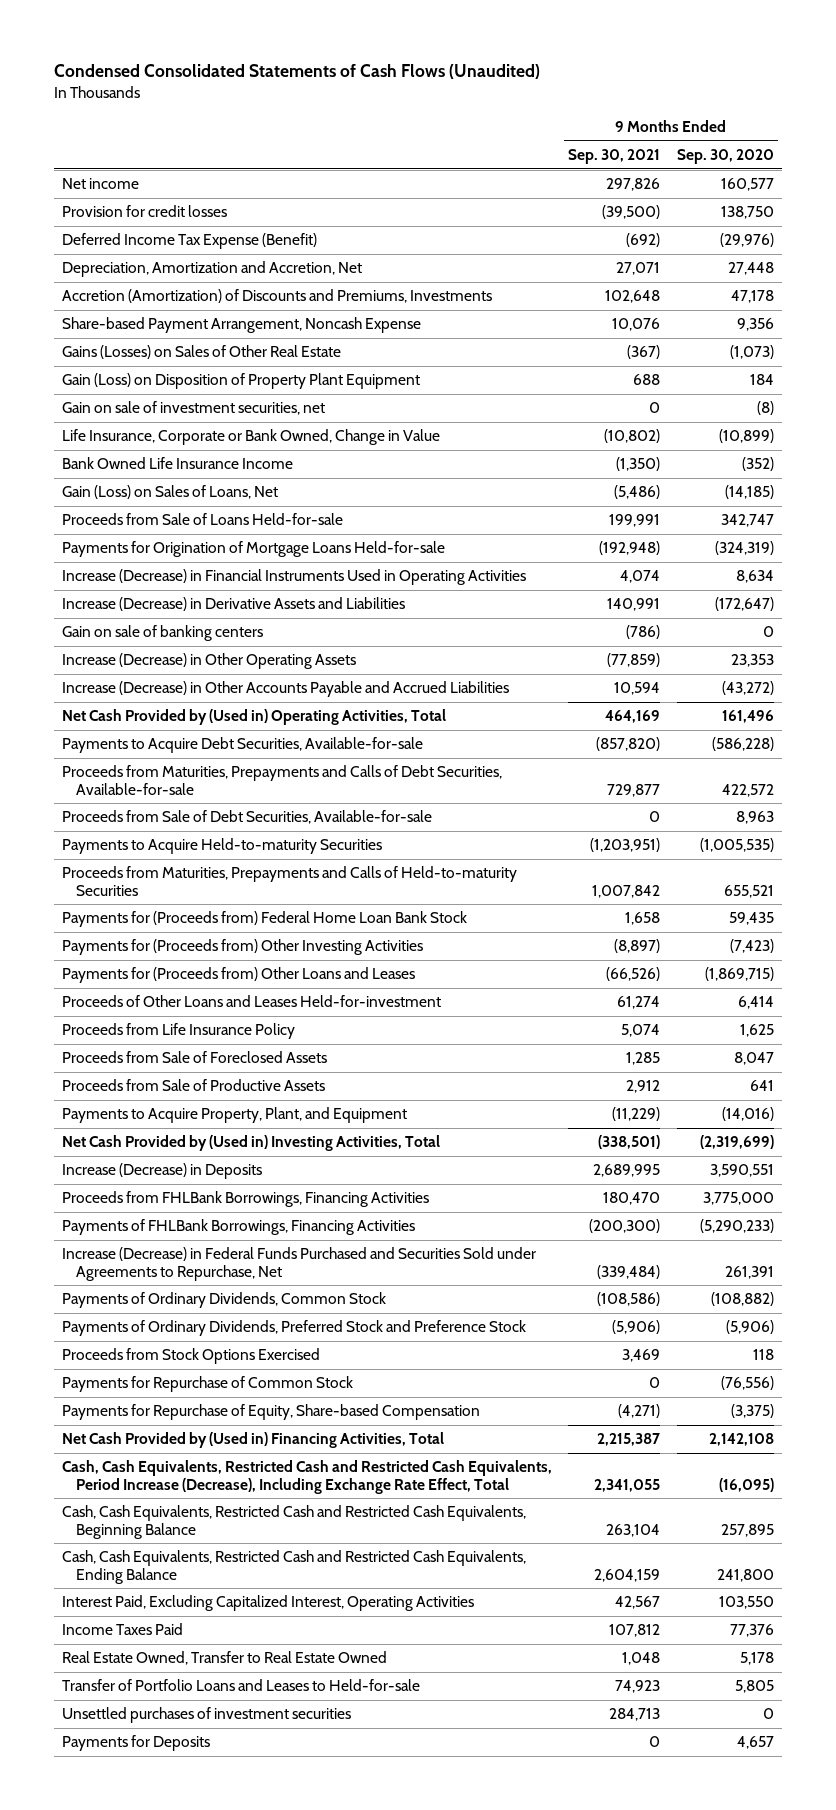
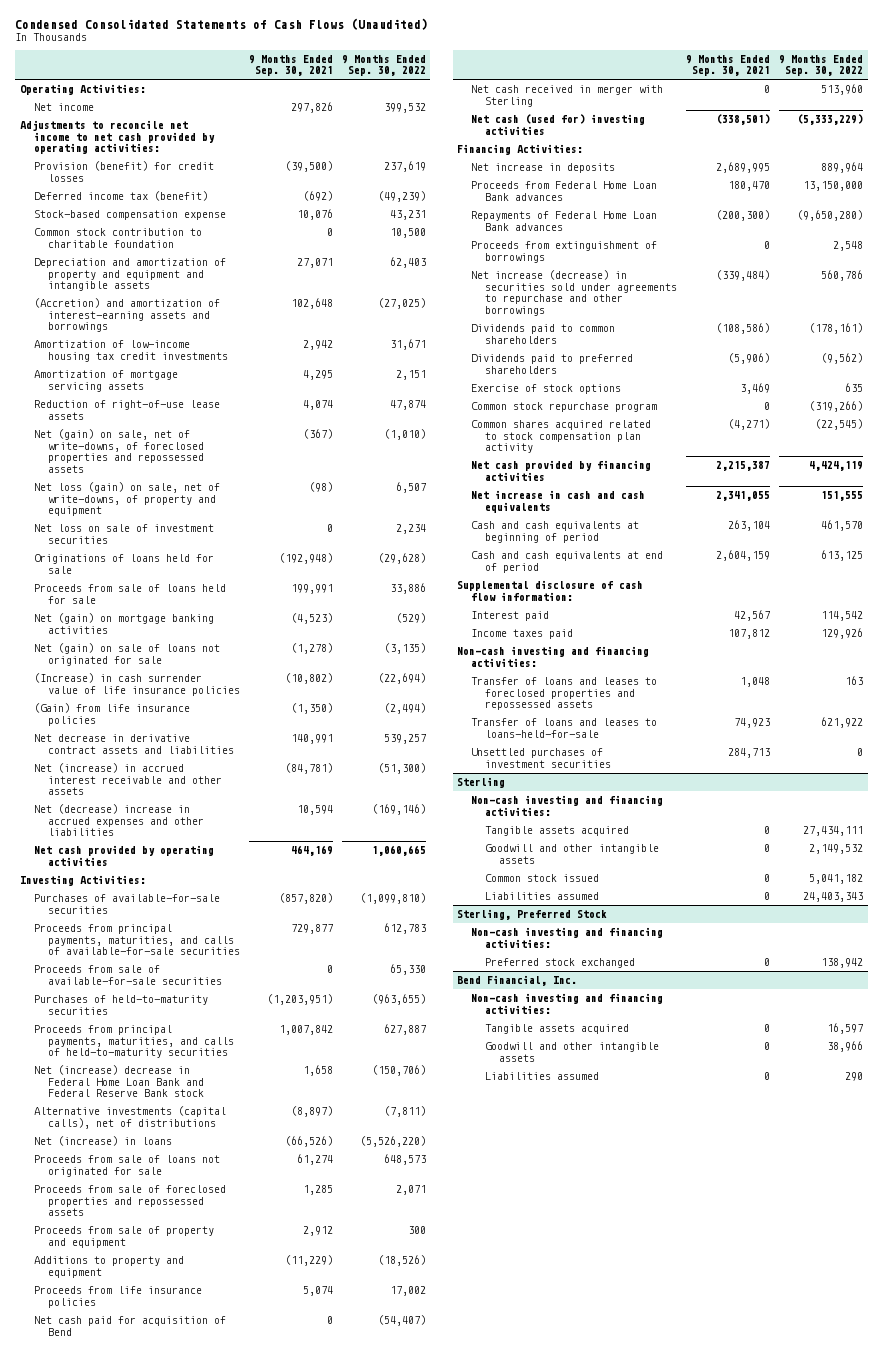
- | 9 Months Ended Sep. 30, 2021 | 9 Months Ended Sep. 30, 2020
+ | 9 Months Ended Sep. 30, 2021 | 9 Months Ended Sep. 30, 2022
+ Operating Activities:
- Provision for credit losses | (39,500) | 138,750
- Deferred Income Tax Expense (Benefit) | (692) | (29,976)
- Depreciation, Amortization and Accretion, Net | 27,071 | 27,448
- Accretion (Amortization) of Discounts and Premiums, Investments | 102,648 | 47,178
- Share-based Payment Arrangement, Noncash Expense | 10,076 | 9,356
- Gains (Losses) on Sales of Other Real Estate | (367) | (1,073)
- Gain (Loss) on Disposition of Property Plant Equipment | 688 | 184
- Gain on sale of investment securities, net | 0 | (8)
- Life Insurance, Corporate or Bank Owned, Change in Value | (10,802) | (10,899)
- Bank Owned Life Insurance Income | (1,350) | (352)
- Gain (Loss) on Sales of Loans, Net | (5,486) | (14,185)
- Proceeds from Sale of Loans Held-for-sale | 199,991 | 342,747
- Payments for Origination of Mortgage Loans Held-for-sale | (192,948) | (324,319)
- Increase (Decrease) in Financial Instruments Used in Operating Activities | 4,074 | 8,634
- Increase (Decrease) in Derivative Assets and Liabilities | 140,991 | (172,647)
- Gain on sale of banking centers | (786) | 0
- Increase (Decrease) in Other Operating Assets | (77,859) | 23,353
- Increase (Decrease) in Other Accounts Payable and Accrued Liabilities | 10,594 | (43,272)
- Net Cash Provided by (Used in) Operating Activities, Total | 464,169 | 161,496
- Payments to Acquire Debt Securities, Available-for-sale | (857,820) | (586,228)
- Proceeds from Maturities, Prepayments and Calls of Debt Securities, Available-for-sale | 729,877 | 422,572
- Proceeds from Sale of Debt Securities, Available-for-sale | 0 | 8,963
- Payments to Acquire Held-to-maturity Securities | (1,203,951) | (1,005,535)
- Proceeds from Maturities, Prepayments and Calls of Held-to-maturity Securities | 1,007,842 | 655,521
- Payments for (Proceeds from) Federal Home Loan Bank Stock | 1,658 | 59,435
- Payments for (Proceeds from) Other Investing Activities | (8,897) | (7,423)
- Payments for (Proceeds from) Other Loans and Leases | (66,526) | (1,869,715)
- Proceeds of Other Loans and Leases Held-for-investment | 61,274 | 6,414
- Proceeds from Life Insurance Policy | 5,074 | 1,625
- Proceeds from Sale of Foreclosed Assets | 1,285 | 8,047
- Proceeds from Sale of Productive Assets | 2,912 | 641
- Payments to Acquire Property, Plant, and Equipment | (11,229) | (14,016)
- Net Cash Provided by (Used in) Investing Activities, Total | (338,501) | (2,319,699)
- Increase (Decrease) in Deposits | 2,689,995 | 3,590,551
- Proceeds from FHLBank Borrowings, Financing Activities | 180,470 | 3,775,000
- Payments of FHLBank Borrowings, Financing Activities | (200,300) | (5,290,233)
- Increase (Decrease) in Federal Funds Purchased and Securities Sold under Agreements to Repurchase, Net | (339,484) | 261,391
- Payments of Ordinary Dividends, Common Stock | (108,586) | (108,882)
- Payments of Ordinary Dividends, Preferred Stock and Preference Stock | (5,906) | (5,906)
- Proceeds from Stock Options Exercised | 3,469 | 118
- Payments for Repurchase of Common Stock | 0 | (76,556)
- Payments for Repurchase of Equity, Share-based Compensation | (4,271) | (3,375)
- Net Cash Provided by (Used in) Financing Activities, Total | 2,215,387 | 2,142,108
- Cash, Cash Equivalents, Restricted Cash and Restricted Cash Equivalents, Period Increase (Decrease), Including Exchange Rate Effect, Total | 2,341,055 | (16,095)
- Cash, Cash Equivalents, Restricted Cash and Restricted Cash Equivalents, Beginning Balance | 263,104 | 257,895
- Cash, Cash Equivalents, Restricted Cash and Restricted Cash Equivalents, Ending Balance | 2,604,159 | 241,800
- Interest Paid, Excluding Capitalized Interest, Operating Activities | 42,567 | 103,550
- Income Taxes Paid | 107,812 | 77,376
- Real Estate Owned, Transfer to Real Estate Owned | 1,048 | 5,178
- Transfer of Portfolio Loans and Leases to Held-for-sale | 74,923 | 5,805
+ Adjustments to reconcile net income to net cash provided by operating activities:
+ Provision (benefit) for credit losses | (39,500) | 237,619
+ Deferred income tax (benefit) | (692) | (49,239)
+ Stock-based compensation expense | 10,076 | 43,231
+ Common stock contribution to charitable foundation | 0 | 10,500
+ Depreciation and amortization of property and equipment and intangible assets | 27,071 | 62,403
+ (Accretion) and amortization of interest-earning assets and borrowings | 102,648 | (27,025)
+ Amortization of low-income housing tax credit investments | 2,942 | 31,671
+ Amortization of mortgage servicing assets | 4,295 | 2,151
+ Reduction of right-of-use lease assets | 4,074 | 47,874
+ Net (gain) on sale, net of write-downs, of foreclosed properties and repossessed assets | (367) | (1,010)
+ Net loss (gain) on sale, net of write-downs, of property and equipment | (98) | 6,507
+ Net loss on sale of investment securities | 0 | 2,234
+ Originations of loans held for sale | (192,948) | (29,628)
+ Proceeds from sale of loans held for sale | 199,991 | 33,886
+ Net (gain) on mortgage banking activities | (4,523) | (529)
+ Net (gain) on sale of loans not originated for sale | (1,278) | (3,135)
+ (Increase) in cash surrender value of life insurance policies | (10,802) | (22,694)
+ (Gain) from life insurance policies | (1,350) | (2,494)
+ Net decrease in derivative contract assets and liabilities | 140,991 | 539,257
+ Net (increase) in accrued interest receivable and other assets | (84,781) | (51,300)
+ Net (decrease) increase in accrued expenses and other liabilities | 10,594 | (169,146)
+ Net cash provided by operating activities | 464,169 | 1,060,665
+ Investing Activities:
+ Purchases of available-for-sale securities | (857,820) | (1,099,810)
+ Proceeds from principal payments, maturities, and calls of available-for-sale securities | 729,877 | 612,783
+ Proceeds from sale of available-for-sale securities | 0 | 65,330
+ Purchases of held-to-maturity securities | (1,203,951) | (963,655)
+ Proceeds from principal payments, maturities, and calls of held-to-maturity securities | 1,007,842 | 627,887
+ Net (increase) decrease in Federal Home Loan Bank and Federal Reserve Bank stock | 1,658 | (150,706)
+ Alternative investments (capital calls), net of distributions | (8,897) | (7,811)
+ Net (increase) in loans | (66,526) | (5,526,220)
+ Proceeds from sale of loans not originated for sale | 61,274 | 648,573
+ Proceeds from sale of foreclosed properties and repossessed assets | 1,285 | 2,071
+ Proceeds from sale of property and equipment | 2,912 | 300
+ Additions to property and equipment | (11,229) | (18,526)
+ Proceeds from life insurance policies | 5,074 | 17,002
+ Net cash paid for acquisition of Bend | 0 | (54,407)
+ Net cash received in merger with Sterling | 0 | 513,960
+ Net cash (used for) investing activities | (338,501) | (5,333,229)
+ Financing Activities:
+ Net increase in deposits | 2,689,995 | 889,964
+ Proceeds from Federal Home Loan Bank advances | 180,470 | 13,150,000
+ Repayments of Federal Home Loan Bank advances | (200,300) | (9,650,280)
+ Proceeds from extinguishment of borrowings | 0 | 2,548
+ Net increase (decrease) in securities sold under agreements to repurchase and other borrowings | (339,484) | 560,786
+ Dividends paid to common shareholders | (108,586) | (178,161)
+ Dividends paid to preferred shareholders | (5,906) | (9,562)
+ Exercise of stock options | 3,469 | 635
+ Common stock repurchase program | 0 | (319,266)
+ Common shares acquired related to stock compensation plan activity | (4,271) | (22,545)
+ Net cash provided by financing activities | 2,215,387 | 4,424,119
+ Net increase in cash and cash equivalents | 2,341,055 | 151,555
+ Cash and cash equivalents at beginning of period | 263,104 | 461,570
+ Cash and cash equivalents at end of period | 2,604,159 | 613,125
+ Supplemental disclosure of cash flow information:
+ Interest paid | 42,567 | 114,542
+ Income taxes paid | 107,812 | 129,926
+ Non-cash investing and financing activities:
+ Transfer of loans and leases to foreclosed properties and repossessed assets | 1,048 | 163
+ Transfer of loans and leases to loans-held-for-sale | 74,923 | 621,922
- Payments for Deposits | 0 | 4,657
+ Sterling
+ Non-cash investing and financing activities:
+ Tangible assets acquired | 0 | 27,434,111
+ Goodwill and other intangible assets | 0 | 2,149,532
+ Common stock issued | 0 | 5,041,182
+ Liabilities assumed | 0 | 24,403,343
+ Sterling, Preferred Stock
+ Non-cash investing and financing activities:
+ Preferred stock exchanged | 0 | 138,942
+ Bend Financial, Inc.
+ Non-cash investing and financing activities:
+ Tangible assets acquired | 0 | 16,597
+ Goodwill and other intangible assets | 0 | 38,966
+ Liabilities assumed | 0 | 290

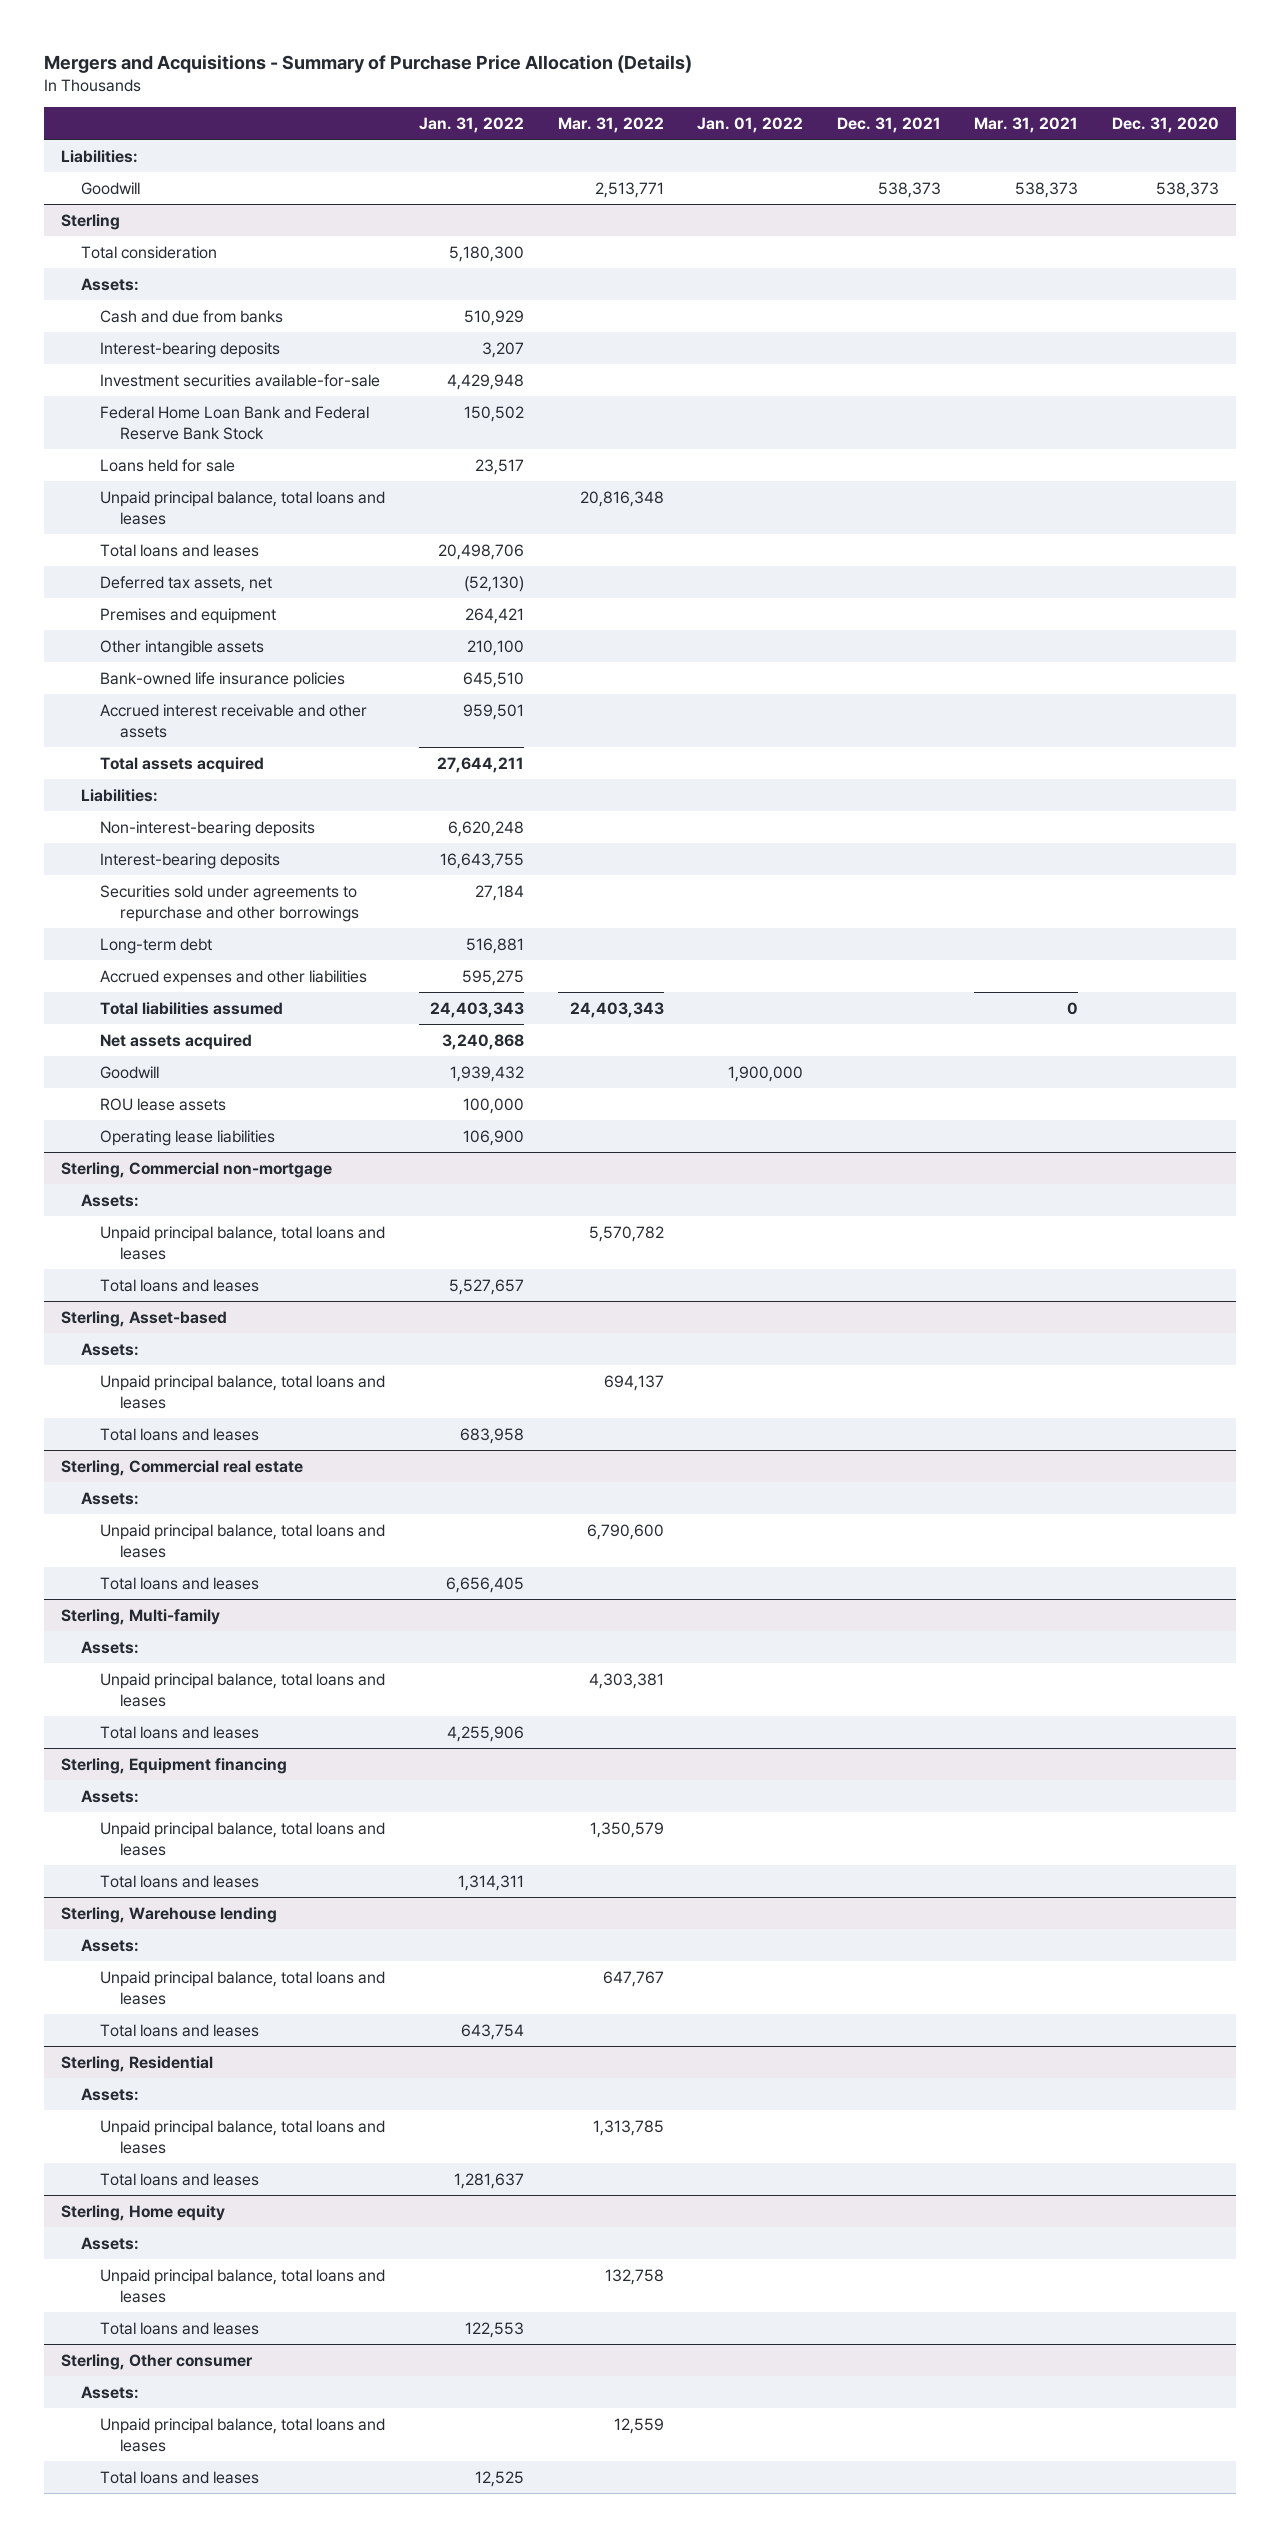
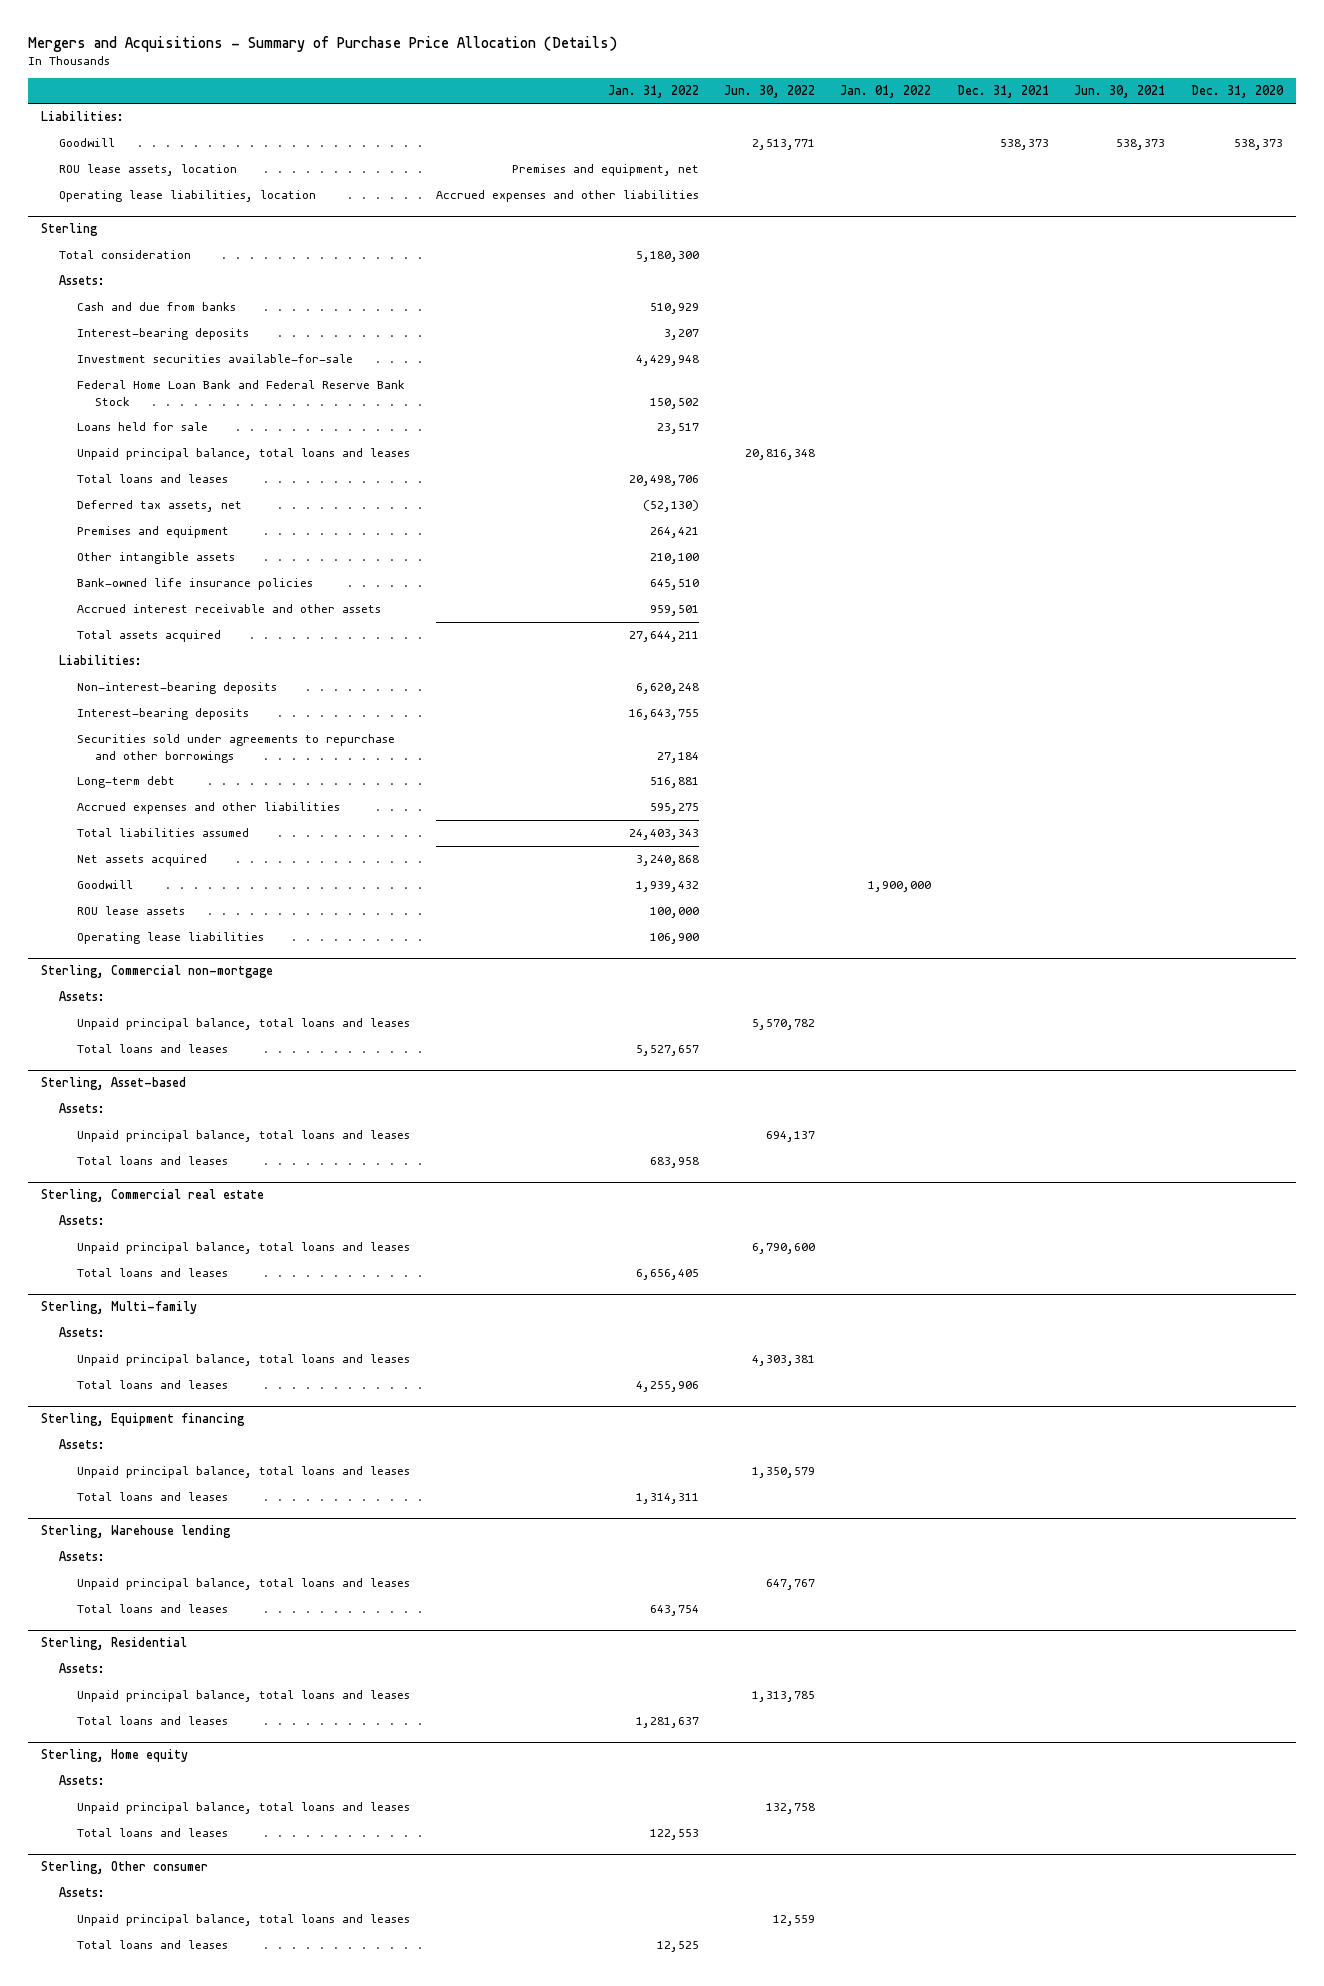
- | Jan. 31, 2022 | Mar. 31, 2022 | Jan. 01, 2022 | Dec. 31, 2021 | Mar. 31, 2021 | Dec. 31, 2020
+ | Jan. 31, 2022 | Jun. 30, 2022 | Jan. 01, 2022 | Dec. 31, 2021 | Jun. 30, 2021 | Dec. 31, 2020
+ ROU lease assets, location | Premises and equipment, net | | | | |
+ Operating lease liabilities, location | Accrued expenses and other liabilities | | | | |

